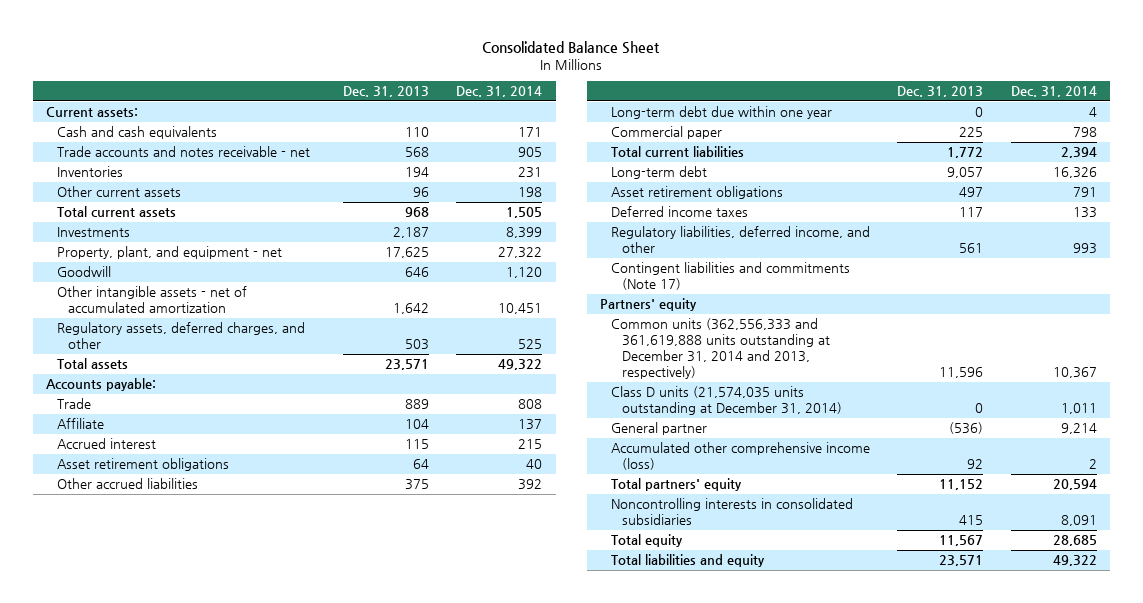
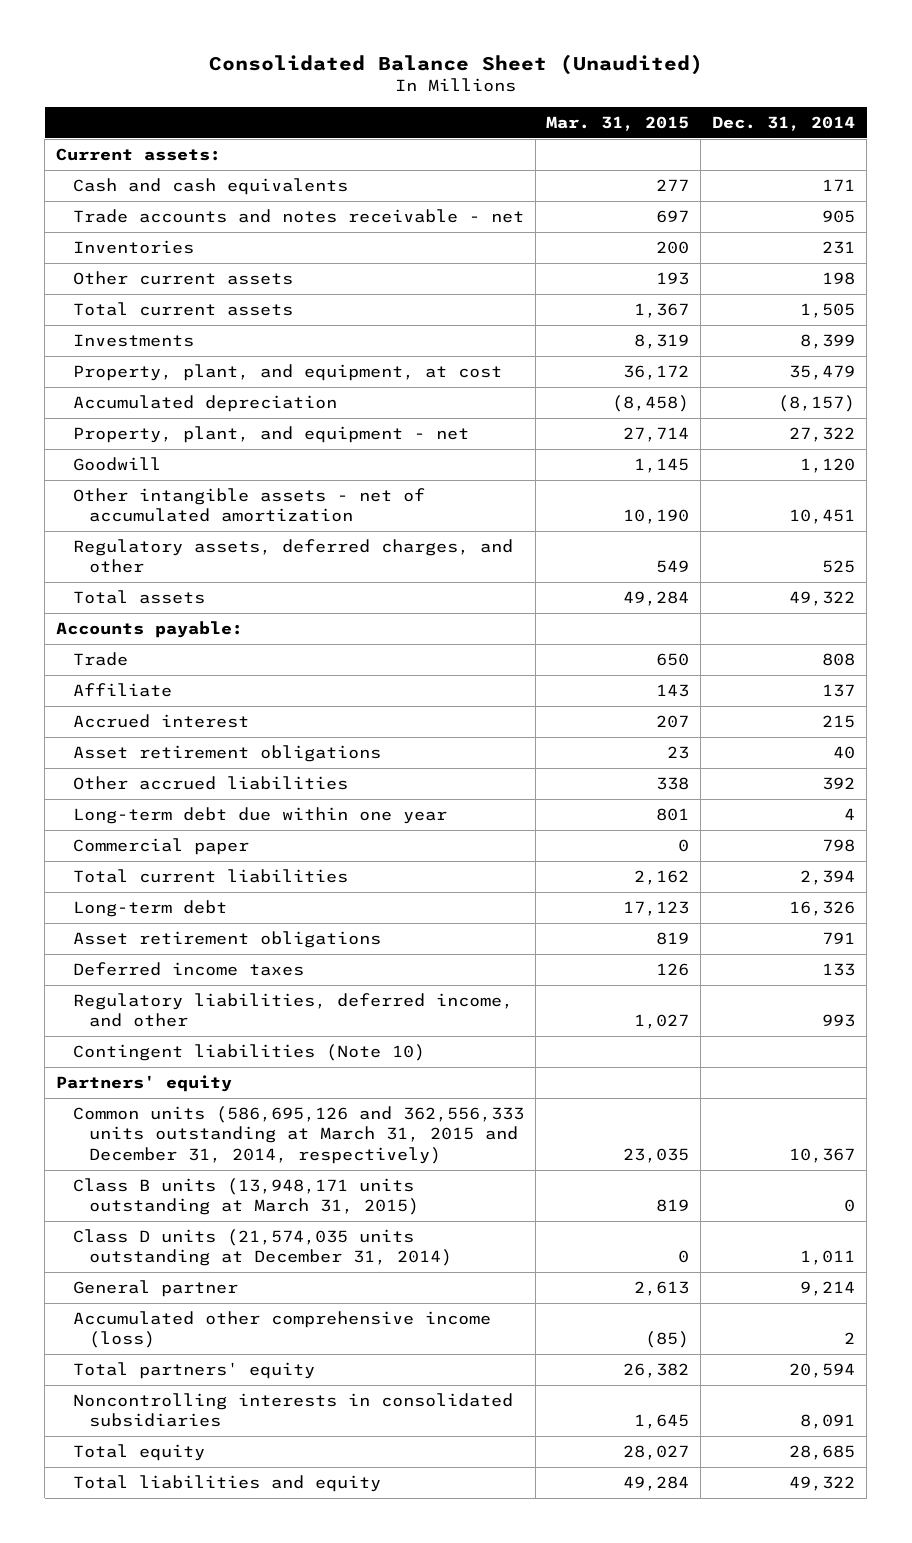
- Consolidated Balance Sheet
+ Consolidated Balance Sheet (Unaudited)
- | Dec. 31, 2013 | Dec. 31, 2014
+ | Mar. 31, 2015 | Dec. 31, 2014
+ Property, plant, and equipment, at cost | 36,172 | 35,479
+ Accumulated depreciation | (8,458) | (8,157)
- Contingent liabilities and commitments (Note 17)
+ Contingent liabilities (Note 10)
- Common units (362,556,333 and 361,619,888 units outstanding at December 31, 2014 and 2013, respectively) | 11,596 | 10,367
+ Common units (586,695,126 and 362,556,333 units outstanding at March 31, 2015 and December 31, 2014, respectively) | 23,035 | 10,367
+ Class B units (13,948,171 units outstanding at March 31, 2015) | 819 | 0

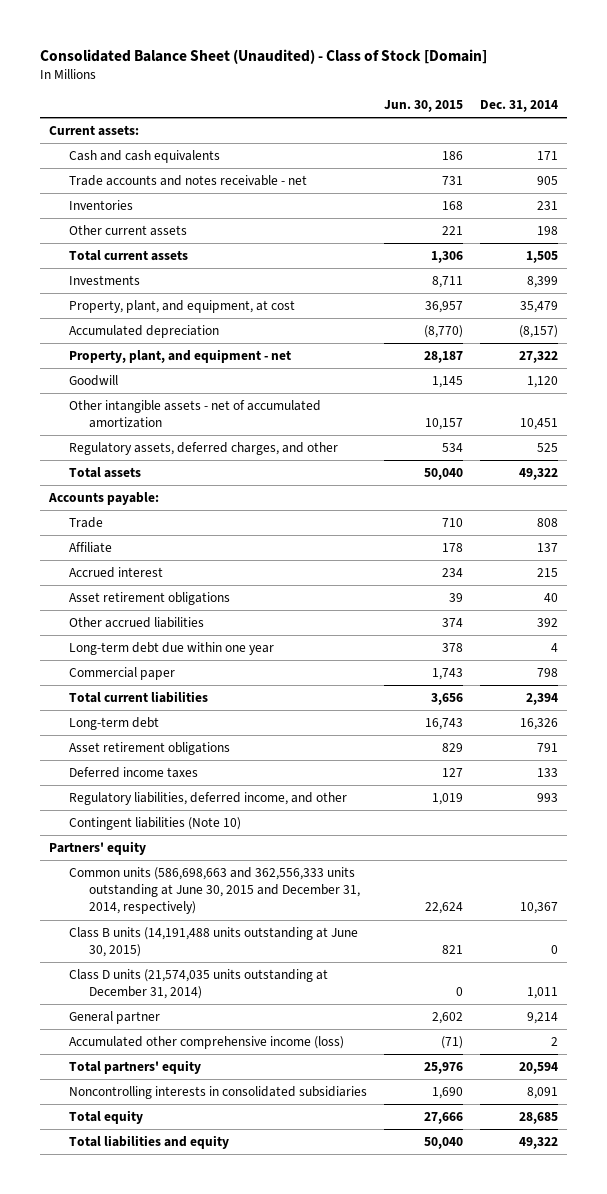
- Consolidated Balance Sheet (Unaudited)
+ Consolidated Balance Sheet (Unaudited) - Class of Stock [Domain]
- | Mar. 31, 2015 | Dec. 31, 2014
+ | Jun. 30, 2015 | Dec. 31, 2014
- Common units (586,695,126 and 362,556,333 units outstanding at March 31, 2015 and December 31, 2014, respectively) | 23,035 | 10,367
- Class B units (13,948,171 units outstanding at March 31, 2015) | 819 | 0
+ Common units (586,698,663 and 362,556,333 units outstanding at June 30, 2015 and December 31, 2014, respectively) | 22,624 | 10,367
+ Class B units (14,191,488 units outstanding at June 30, 2015) | 821 | 0

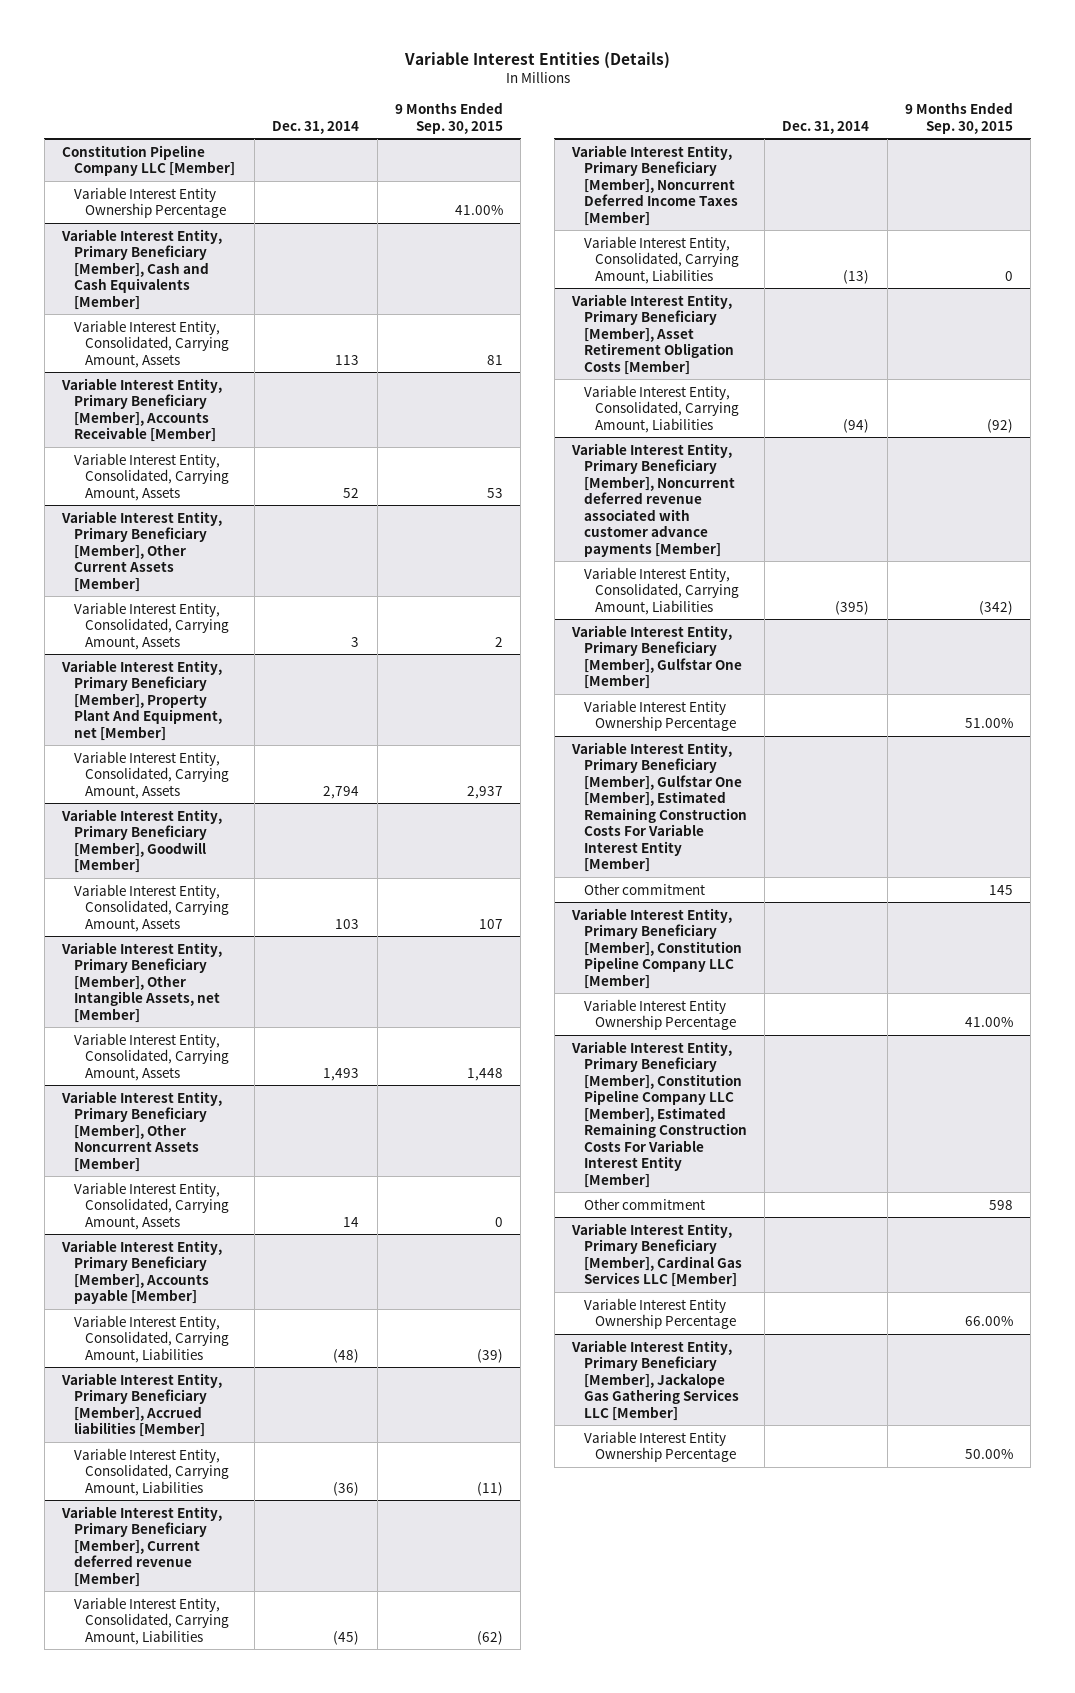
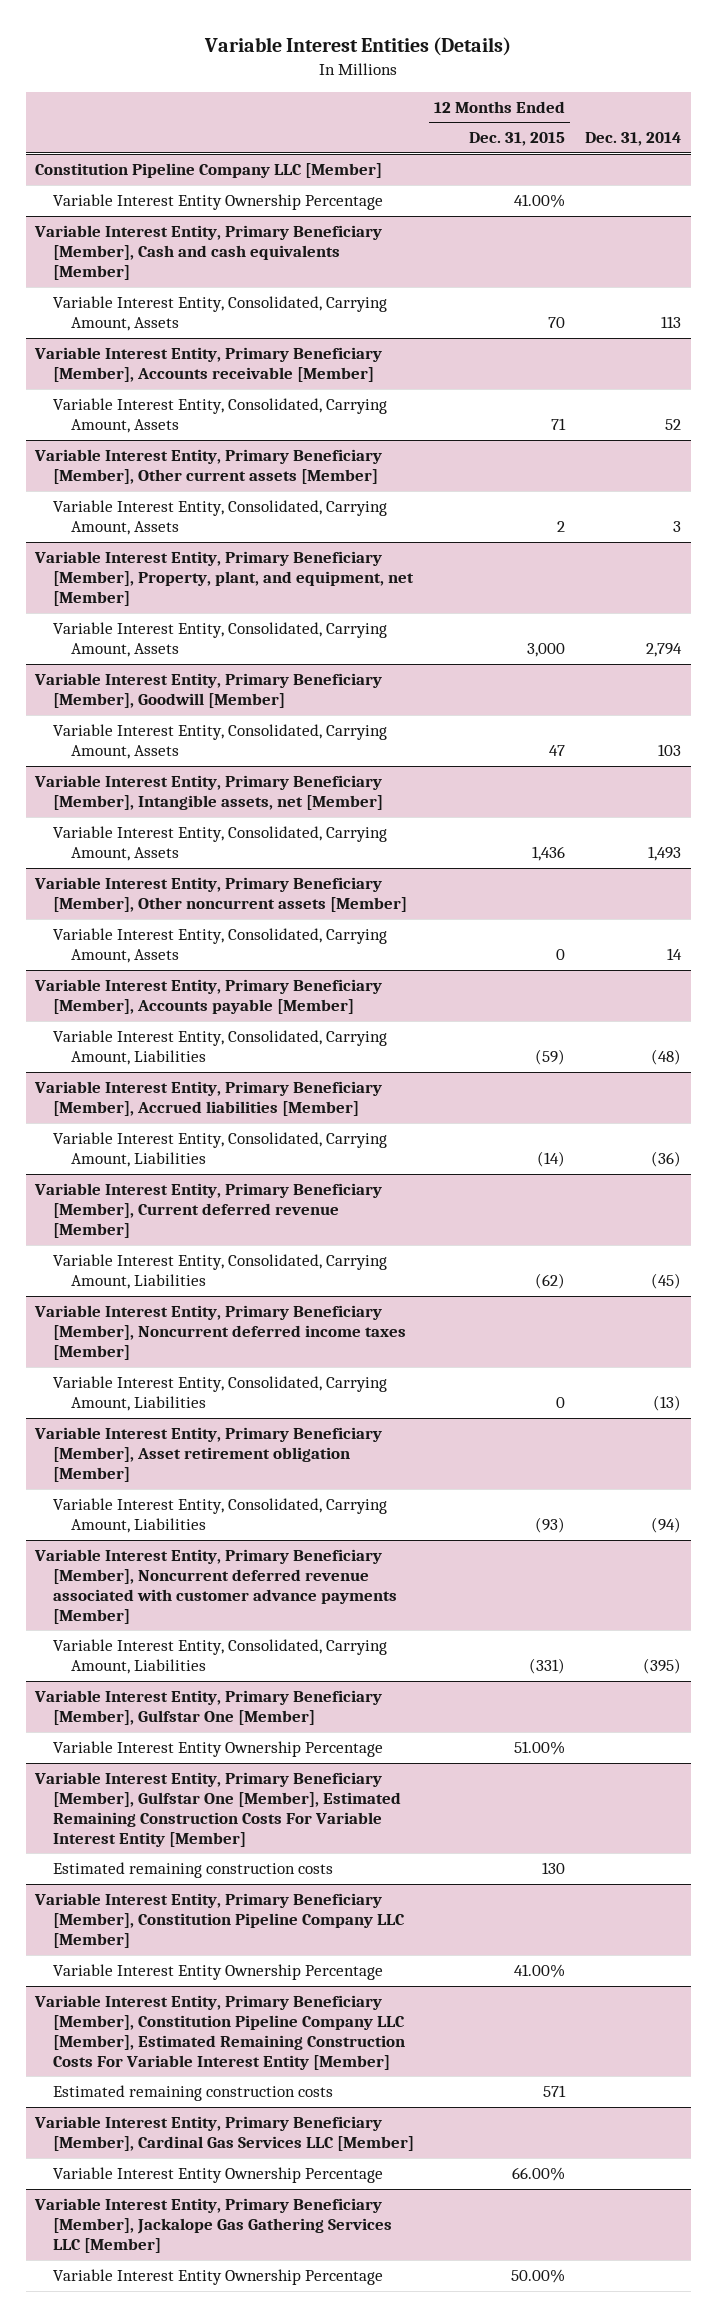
- | Dec. 31, 2014 | 9 Months Ended Sep. 30, 2015
+ | 12 Months Ended Dec. 31, 2015 | Dec. 31, 2014
- Variable Interest Entity, Primary Beneficiary [Member], Cash and Cash Equivalents [Member]
+ Variable Interest Entity, Primary Beneficiary [Member], Cash and cash equivalents [Member]
- Variable Interest Entity, Primary Beneficiary [Member], Accounts Receivable [Member]
+ Variable Interest Entity, Primary Beneficiary [Member], Accounts receivable [Member]
- Variable Interest Entity, Primary Beneficiary [Member], Other Current Assets [Member]
+ Variable Interest Entity, Primary Beneficiary [Member], Other current assets [Member]
- Variable Interest Entity, Primary Beneficiary [Member], Property Plant And Equipment, net [Member]
+ Variable Interest Entity, Primary Beneficiary [Member], Property, plant, and equipment, net [Member]
- Variable Interest Entity, Primary Beneficiary [Member], Other Intangible Assets, net [Member]
+ Variable Interest Entity, Primary Beneficiary [Member], Intangible assets, net [Member]
- Variable Interest Entity, Primary Beneficiary [Member], Other Noncurrent Assets [Member]
+ Variable Interest Entity, Primary Beneficiary [Member], Other noncurrent assets [Member]
- Variable Interest Entity, Primary Beneficiary [Member], Noncurrent Deferred Income Taxes [Member]
+ Variable Interest Entity, Primary Beneficiary [Member], Noncurrent deferred income taxes [Member]
- Variable Interest Entity, Primary Beneficiary [Member], Asset Retirement Obligation Costs [Member]
+ Variable Interest Entity, Primary Beneficiary [Member], Asset retirement obligation [Member]
@ Variable Interest Entity, Primary Beneficiary [Member], Gulfstar One [Member], Estimated Remaining Construction Costs For Variable Interest Entity [Member]
- Other commitment | | 145
+ Estimated remaining construction costs | 130 |
@ Variable Interest Entity, Primary Beneficiary [Member], Constitution Pipeline Company LLC [Member], Estimated Remaining Construction Costs For Variable Interest Entity [Member]
- Other commitment | | 598
+ Estimated remaining construction costs | 571 |

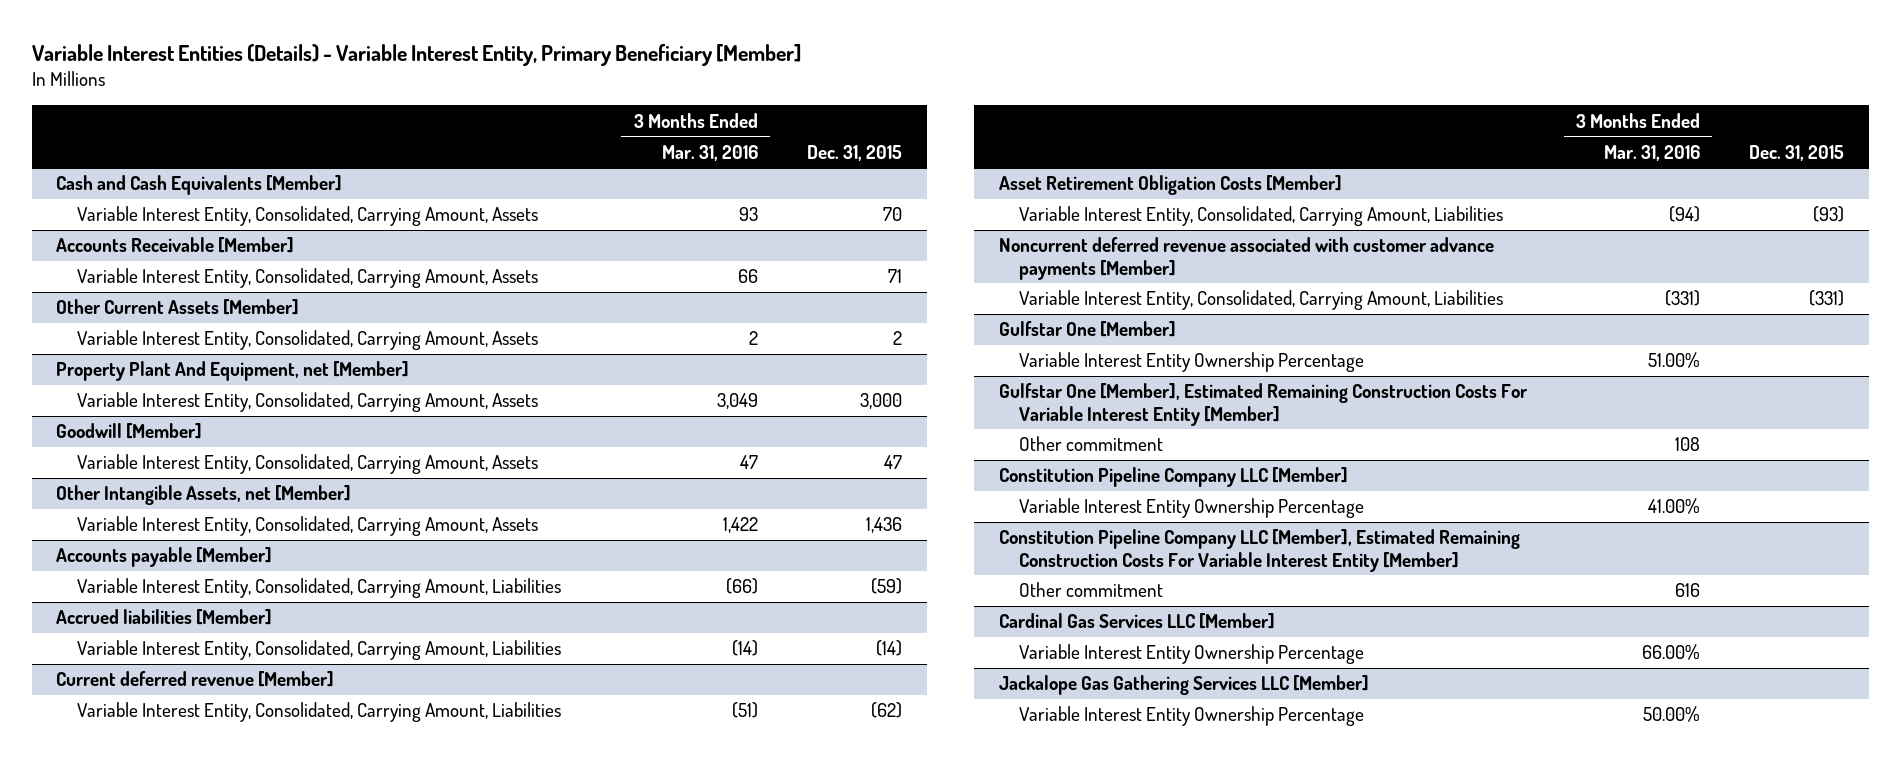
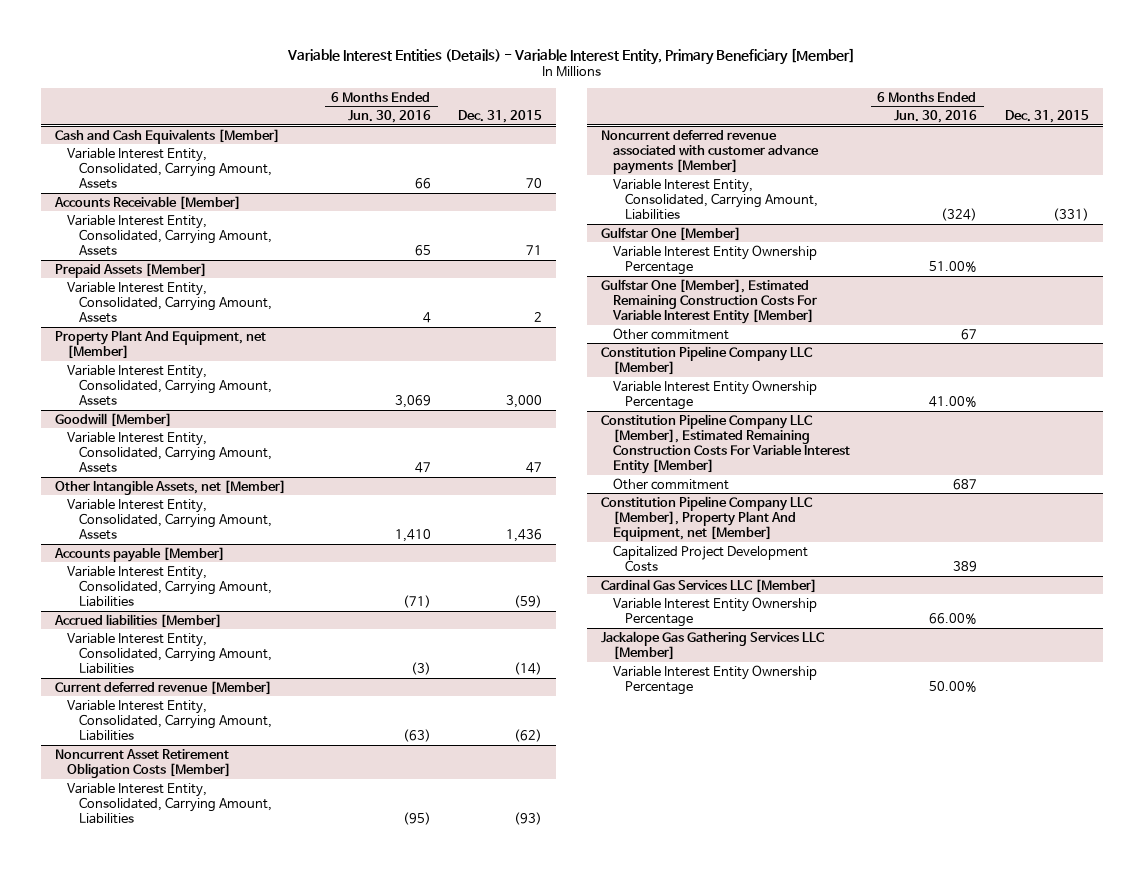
- | 3 Months Ended Mar. 31, 2016 | Dec. 31, 2015
+ | 6 Months Ended Jun. 30, 2016 | Dec. 31, 2015
- Other Current Assets [Member]
+ Prepaid Assets [Member]
- Asset Retirement Obligation Costs [Member]
+ Noncurrent Asset Retirement Obligation Costs [Member]
+ Constitution Pipeline Company LLC [Member], Property Plant And Equipment, net [Member]
+ Capitalized Project Development Costs | 389 |

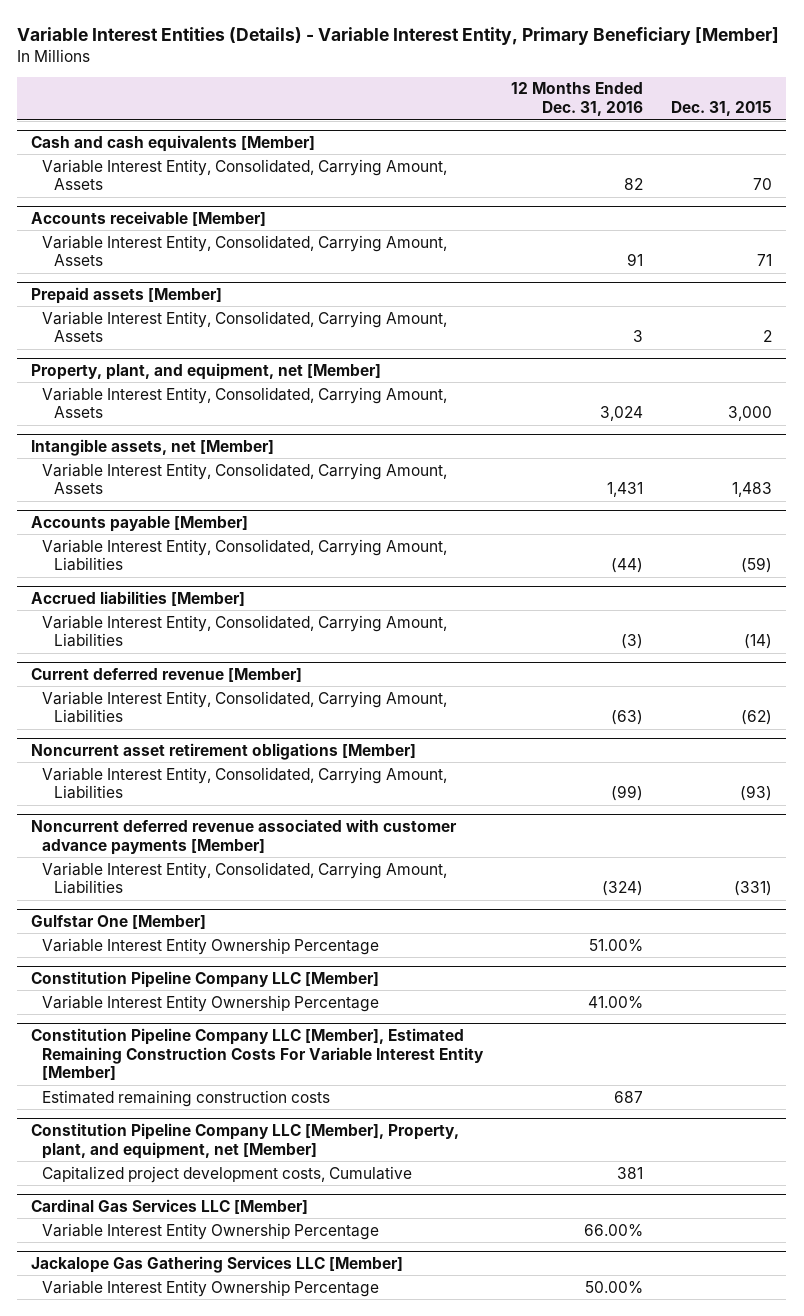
- | 6 Months Ended Jun. 30, 2016 | Dec. 31, 2015
+ | 12 Months Ended Dec. 31, 2016 | Dec. 31, 2015
- Cash and Cash Equivalents [Member]
+ Cash and cash equivalents [Member]
- Accounts Receivable [Member]
+ Accounts receivable [Member]
- Prepaid Assets [Member]
+ Prepaid assets [Member]
- Property Plant And Equipment, net [Member]
+ Property, plant, and equipment, net [Member]
- Goodwill [Member]
- Variable Interest Entity, Consolidated, Carrying Amount, Assets | 47 | 47
- Other Intangible Assets, net [Member]
- Variable Interest Entity, Consolidated, Carrying Amount, Assets | 1,410 | 1,436
+ Intangible assets, net [Member]
+ Variable Interest Entity, Consolidated, Carrying Amount, Assets | 1,431 | 1,483
- Noncurrent Asset Retirement Obligation Costs [Member]
+ Noncurrent asset retirement obligations [Member]
- Gulfstar One [Member], Estimated Remaining Construction Costs For Variable Interest Entity [Member]
- Other commitment | 67 |
@ Constitution Pipeline Company LLC [Member], Estimated Remaining Construction Costs For Variable Interest Entity [Member]
- Other commitment | 687 |
- Constitution Pipeline Company LLC [Member], Property Plant And Equipment, net [Member]
- Capitalized Project Development Costs | 389 |
@ Constitution Pipeline Company LLC [Member], Estimated Remaining Construction Costs For Variable Interest Entity [Member]
+ Estimated remaining construction costs | 687 |
+ Constitution Pipeline Company LLC [Member], Property, plant, and equipment, net [Member]
+ Capitalized project development costs, Cumulative | 381 |

